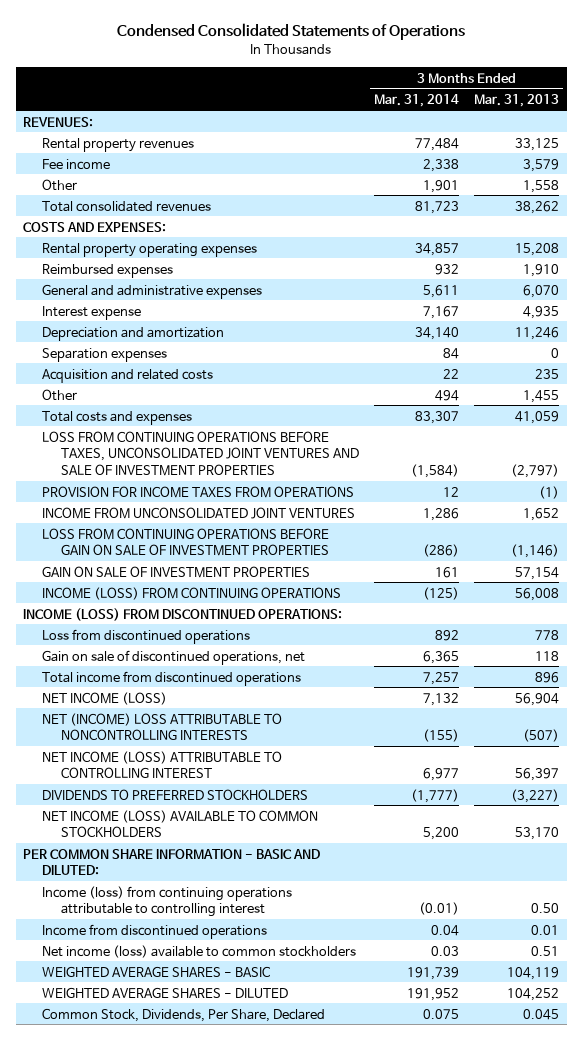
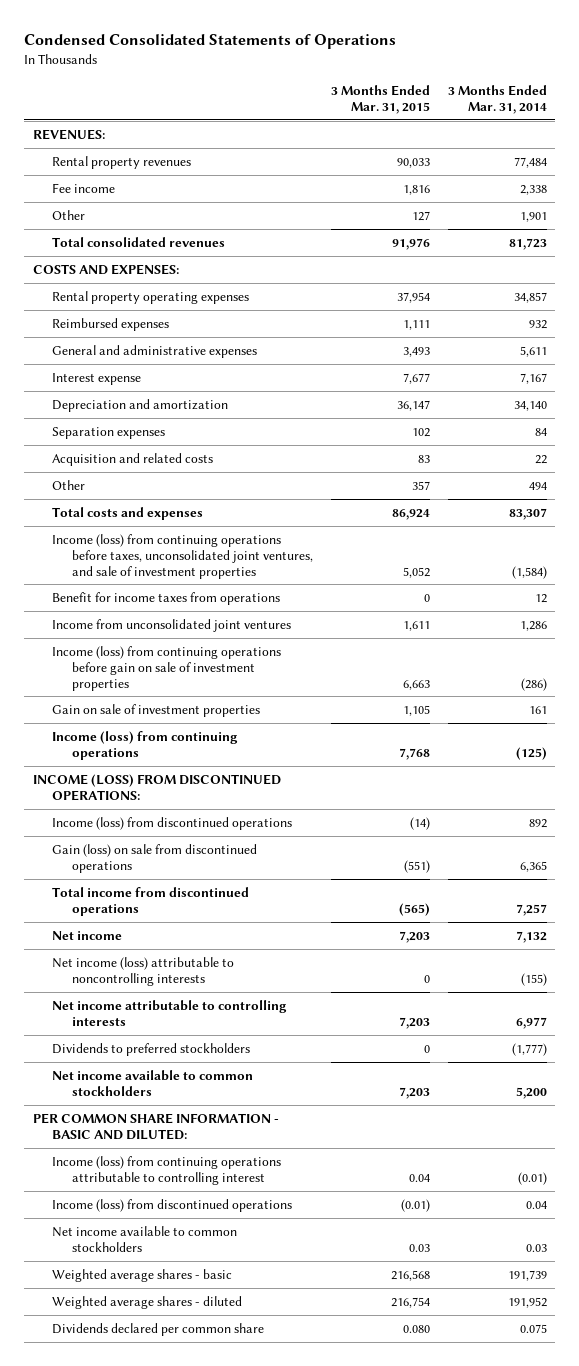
- | 3 Months Ended Mar. 31, 2014 | 3 Months Ended Mar. 31, 2013
+ | 3 Months Ended Mar. 31, 2015 | 3 Months Ended Mar. 31, 2014
- LOSS FROM CONTINUING OPERATIONS BEFORE TAXES, UNCONSOLIDATED JOINT VENTURES AND SALE OF INVESTMENT PROPERTIES | (1,584) | (2,797)
- PROVISION FOR INCOME TAXES FROM OPERATIONS | 12 | (1)
- INCOME FROM UNCONSOLIDATED JOINT VENTURES | 1,286 | 1,652
- LOSS FROM CONTINUING OPERATIONS BEFORE GAIN ON SALE OF INVESTMENT PROPERTIES | (286) | (1,146)
- GAIN ON SALE OF INVESTMENT PROPERTIES | 161 | 57,154
- INCOME (LOSS) FROM CONTINUING OPERATIONS | (125) | 56,008
+ Income (loss) from continuing operations before taxes, unconsolidated joint ventures, and sale of investment properties | 5,052 | (1,584)
+ Benefit for income taxes from operations | 0 | 12
+ Income from unconsolidated joint ventures | 1,611 | 1,286
+ Income (loss) from continuing operations before gain on sale of investment properties | 6,663 | (286)
+ Gain on sale of investment properties | 1,105 | 161
+ Income (loss) from continuing operations | 7,768 | (125)
- Loss from discontinued operations | 892 | 778
- Gain on sale of discontinued operations, net | 6,365 | 118
+ Income (loss) from discontinued operations | (14) | 892
+ Gain (loss) on sale from discontinued operations | (551) | 6,365
- NET INCOME (LOSS) | 7,132 | 56,904
- NET (INCOME) LOSS ATTRIBUTABLE TO NONCONTROLLING INTERESTS | (155) | (507)
- NET INCOME (LOSS) ATTRIBUTABLE TO CONTROLLING INTEREST | 6,977 | 56,397
- DIVIDENDS TO PREFERRED STOCKHOLDERS | (1,777) | (3,227)
- NET INCOME (LOSS) AVAILABLE TO COMMON STOCKHOLDERS | 5,200 | 53,170
+ Net income | 7,203 | 7,132
+ Net income (loss) attributable to noncontrolling interests | 0 | (155)
+ Net income attributable to controlling interests | 7,203 | 6,977
+ Dividends to preferred stockholders | 0 | (1,777)
+ Net income available to common stockholders | 7,203 | 5,200
- Income from discontinued operations | 0.04 | 0.01
- Net income (loss) available to common stockholders | 0.03 | 0.51
- WEIGHTED AVERAGE SHARES - BASIC | 191,739 | 104,119
- WEIGHTED AVERAGE SHARES - DILUTED | 191,952 | 104,252
- Common Stock, Dividends, Per Share, Declared | 0.075 | 0.045
+ Income (loss) from discontinued operations | (0.01) | 0.04
+ Net income available to common stockholders | 0.03 | 0.03
+ Weighted average shares - basic | 216,568 | 191,739
+ Weighted average shares - diluted | 216,754 | 191,952
+ Dividends declared per common share | 0.080 | 0.075

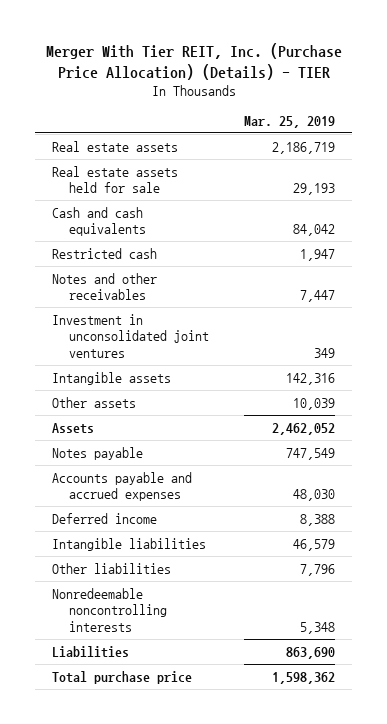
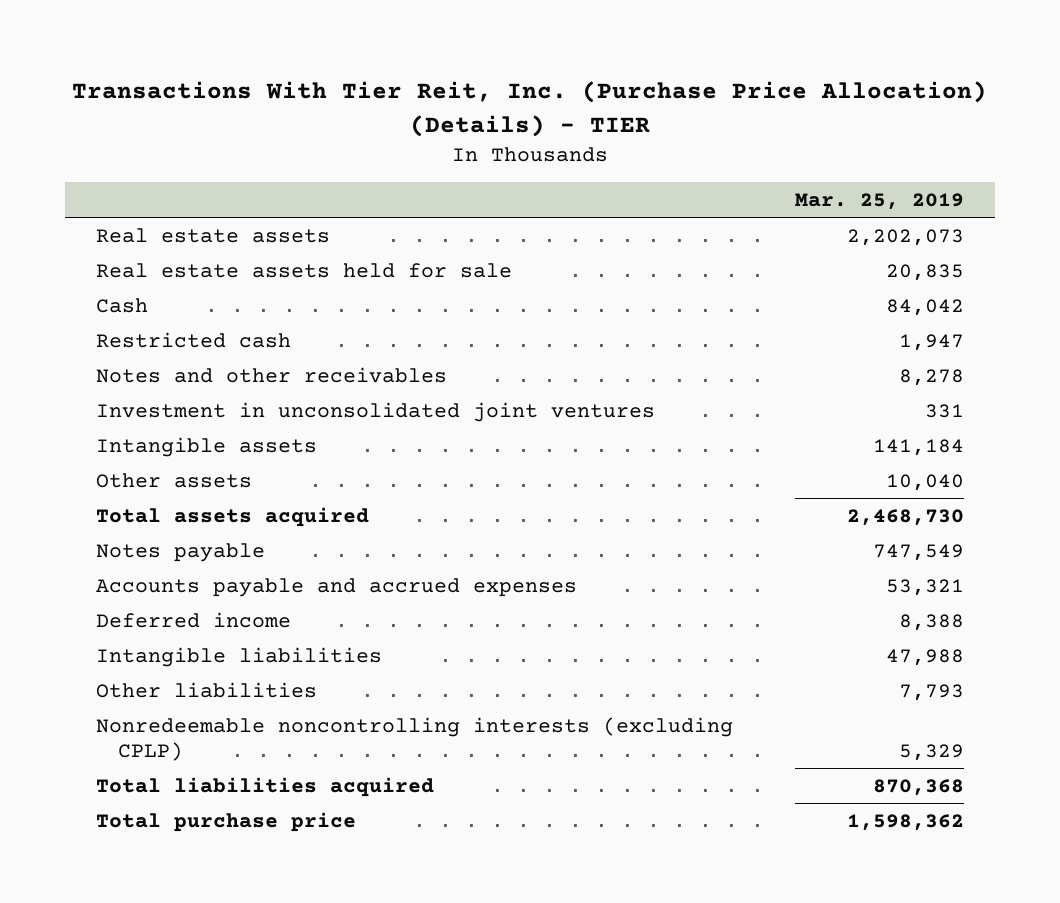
- Merger With Tier REIT, Inc. (Purchase Price Allocation) (Details) - TIER
+ Transactions With Tier Reit, Inc. (Purchase Price Allocation) (Details) - TIER
- Real estate assets | 2,186,719
- Real estate assets held for sale | 29,193
- Cash and cash equivalents | 84,042
+ Real estate assets | 2,202,073
+ Real estate assets held for sale | 20,835
+ Cash | 84,042
- Notes and other receivables | 7,447
- Investment in unconsolidated joint ventures | 349
- Intangible assets | 142,316
- Other assets | 10,039
- Assets | 2,462,052
+ Notes and other receivables | 8,278
+ Investment in unconsolidated joint ventures | 331
+ Intangible assets | 141,184
+ Other assets | 10,040
+ Total assets acquired | 2,468,730
- Accounts payable and accrued expenses | 48,030
+ Accounts payable and accrued expenses | 53,321
- Intangible liabilities | 46,579
- Other liabilities | 7,796
- Nonredeemable noncontrolling interests | 5,348
- Liabilities | 863,690
+ Intangible liabilities | 47,988
+ Other liabilities | 7,793
+ Nonredeemable noncontrolling interests (excluding CPLP) | 5,329
+ Total liabilities acquired | 870,368

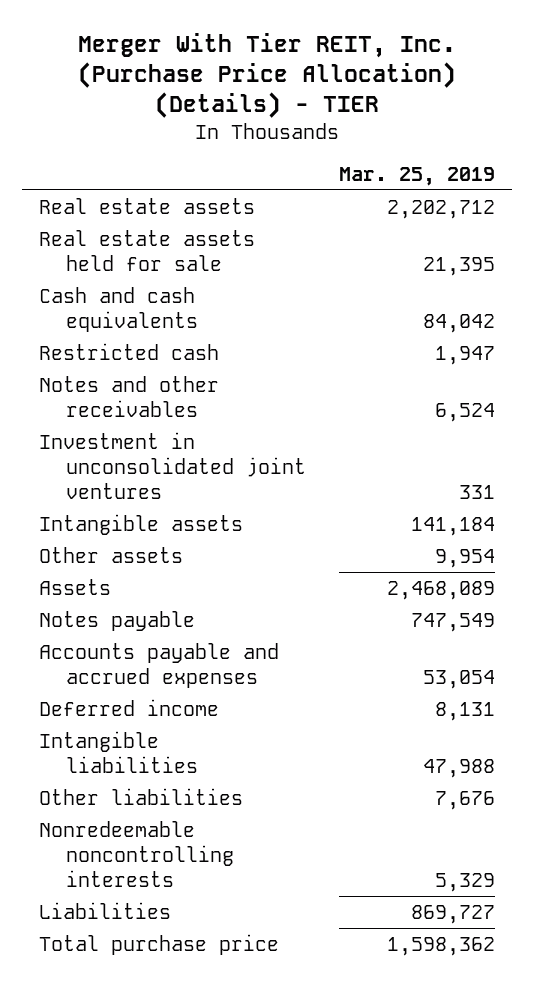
- Transactions With Tier Reit, Inc. (Purchase Price Allocation) (Details) - TIER
+ Merger With Tier REIT, Inc. (Purchase Price Allocation) (Details) - TIER
- Real estate assets | 2,202,073
- Real estate assets held for sale | 20,835
- Cash | 84,042
+ Real estate assets | 2,202,712
+ Real estate assets held for sale | 21,395
+ Cash and cash equivalents | 84,042
- Notes and other receivables | 8,278
+ Notes and other receivables | 6,524
- Other assets | 10,040
- Total assets acquired | 2,468,730
+ Other assets | 9,954
+ Assets | 2,468,089
- Accounts payable and accrued expenses | 53,321
- Deferred income | 8,388
+ Accounts payable and accrued expenses | 53,054
+ Deferred income | 8,131
- Other liabilities | 7,793
- Nonredeemable noncontrolling interests (excluding CPLP) | 5,329
- Total liabilities acquired | 870,368
+ Other liabilities | 7,676
+ Nonredeemable noncontrolling interests | 5,329
+ Liabilities | 869,727

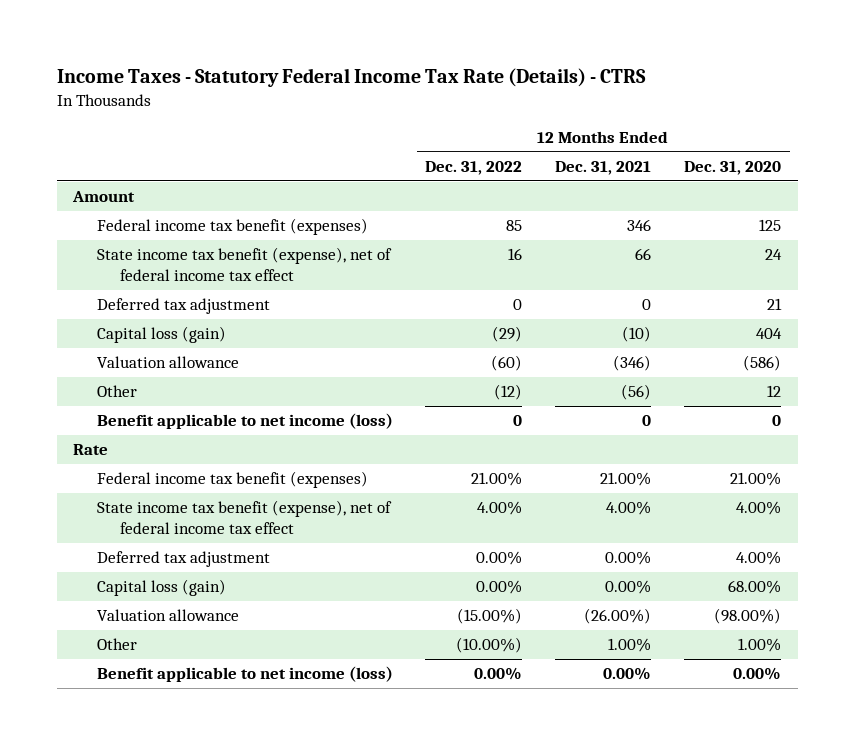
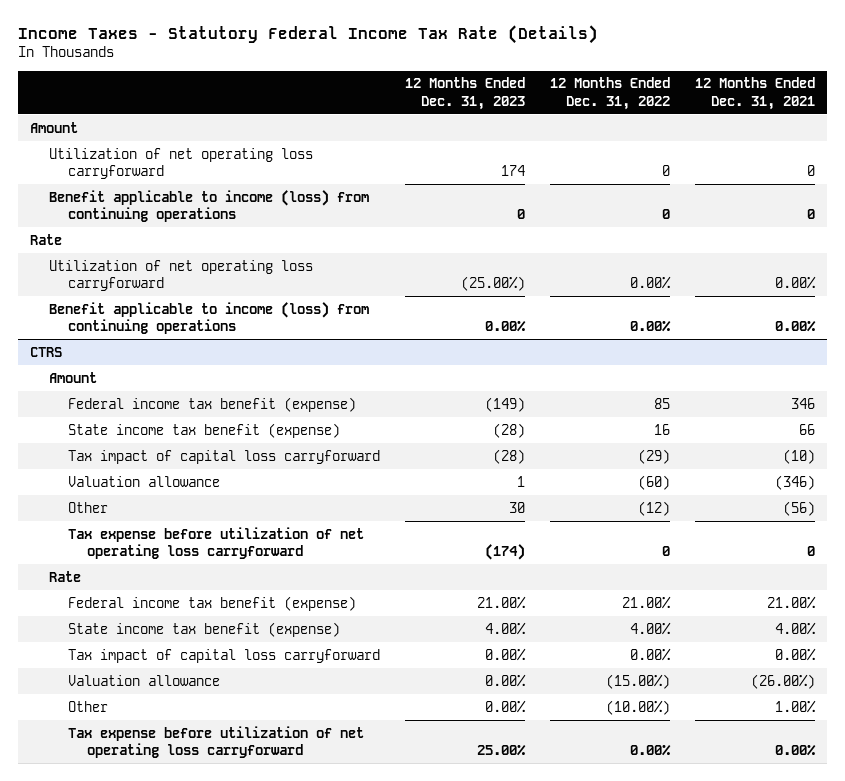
- Income Taxes - Statutory Federal Income Tax Rate (Details) - CTRS
+ Income Taxes - Statutory Federal Income Tax Rate (Details)
- | 12 Months Ended Dec. 31, 2022 | 12 Months Ended Dec. 31, 2021 | 12 Months Ended Dec. 31, 2020
+ | 12 Months Ended Dec. 31, 2023 | 12 Months Ended Dec. 31, 2022 | 12 Months Ended Dec. 31, 2021
- Federal income tax benefit (expenses) | 85 | 346 | 125
- State income tax benefit (expense), net of federal income tax effect | 16 | 66 | 24
- Deferred tax adjustment | 0 | 0 | 21
- Capital loss (gain) | (29) | (10) | 404
+ Utilization of net operating loss carryforward | 174 | 0 | 0
+ Benefit applicable to income (loss) from continuing operations | 0 | 0 | 0
+ Rate
+ Utilization of net operating loss carryforward | (25.00%) | 0.00% | 0.00%
+ Benefit applicable to income (loss) from continuing operations | 0.00% | 0.00% | 0.00%
+ CTRS
+ Amount
+ Federal income tax benefit (expense) | (149) | 85 | 346
+ State income tax benefit (expense) | (28) | 16 | 66
+ Tax impact of capital loss carryforward | (28) | (29) | (10)
- Benefit applicable to net income (loss) | 0 | 0 | 0
+ Tax expense before utilization of net operating loss carryforward | (174) | 0 | 0
- Federal income tax benefit (expenses) | 21.00% | 21.00% | 21.00%
- State income tax benefit (expense), net of federal income tax effect | 4.00% | 4.00% | 4.00%
- Deferred tax adjustment | 0.00% | 0.00% | 4.00%
- Capital loss (gain) | 0.00% | 0.00% | 68.00%
+ Federal income tax benefit (expense) | 21.00% | 21.00% | 21.00%
+ State income tax benefit (expense) | 4.00% | 4.00% | 4.00%
+ Tax impact of capital loss carryforward | 0.00% | 0.00% | 0.00%
- Benefit applicable to net income (loss) | 0.00% | 0.00% | 0.00%
+ Tax expense before utilization of net operating loss carryforward | 25.00% | 0.00% | 0.00%

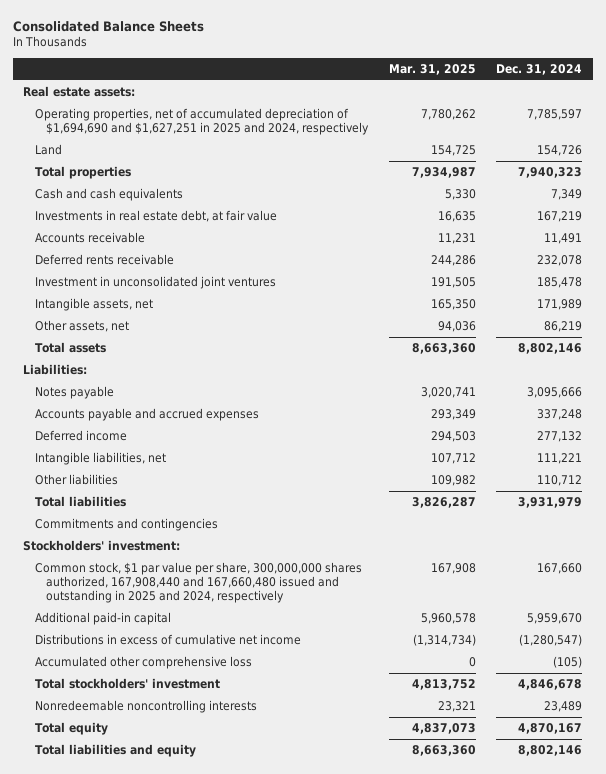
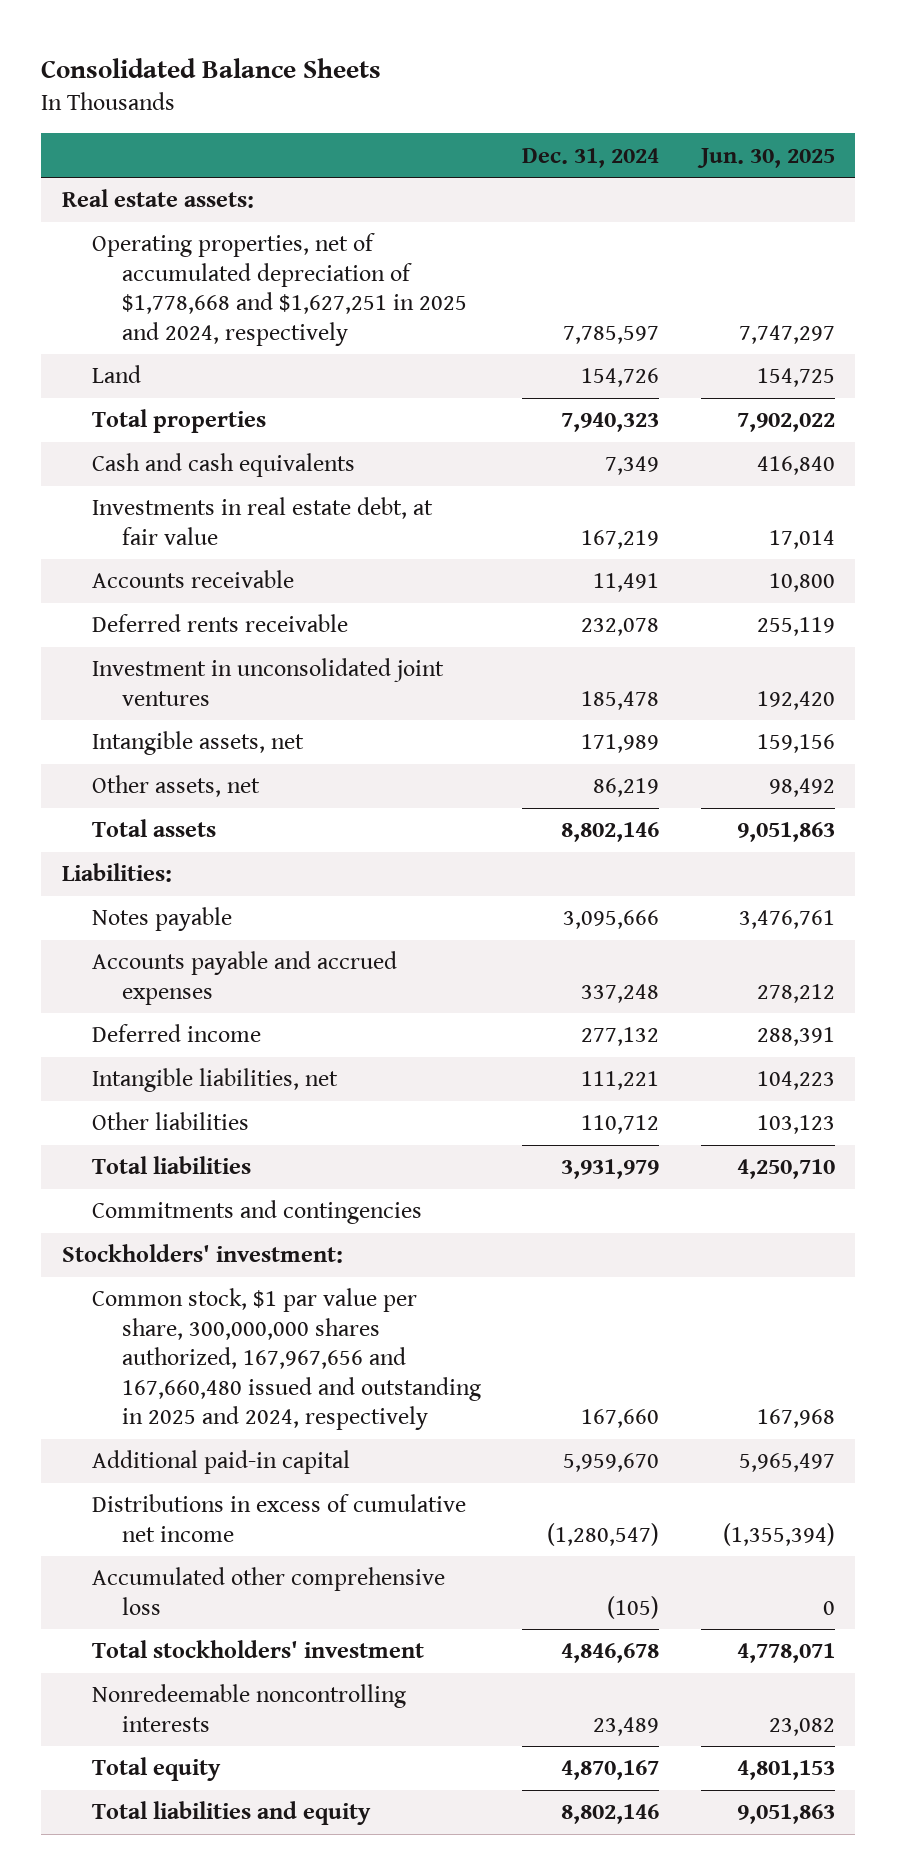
- | Mar. 31, 2025 | Dec. 31, 2024
+ | Dec. 31, 2024 | Jun. 30, 2025
- Operating properties, net of accumulated depreciation of $1,694,690 and $1,627,251 in 2025 and 2024, respectively | 7,780,262 | 7,785,597
+ Operating properties, net of accumulated depreciation of $1,778,668 and $1,627,251 in 2025 and 2024, respectively | 7,785,597 | 7,747,297
- Common stock, $1 par value per share, 300,000,000 shares authorized, 167,908,440 and 167,660,480 issued and outstanding in 2025 and 2024, respectively | 167,908 | 167,660
+ Common stock, $1 par value per share, 300,000,000 shares authorized, 167,967,656 and 167,660,480 issued and outstanding in 2025 and 2024, respectively | 167,660 | 167,968

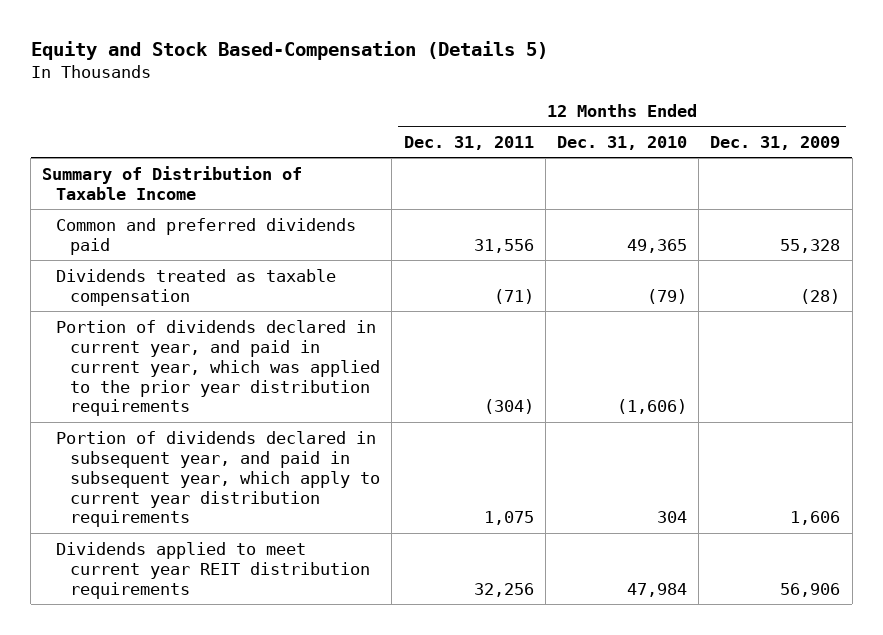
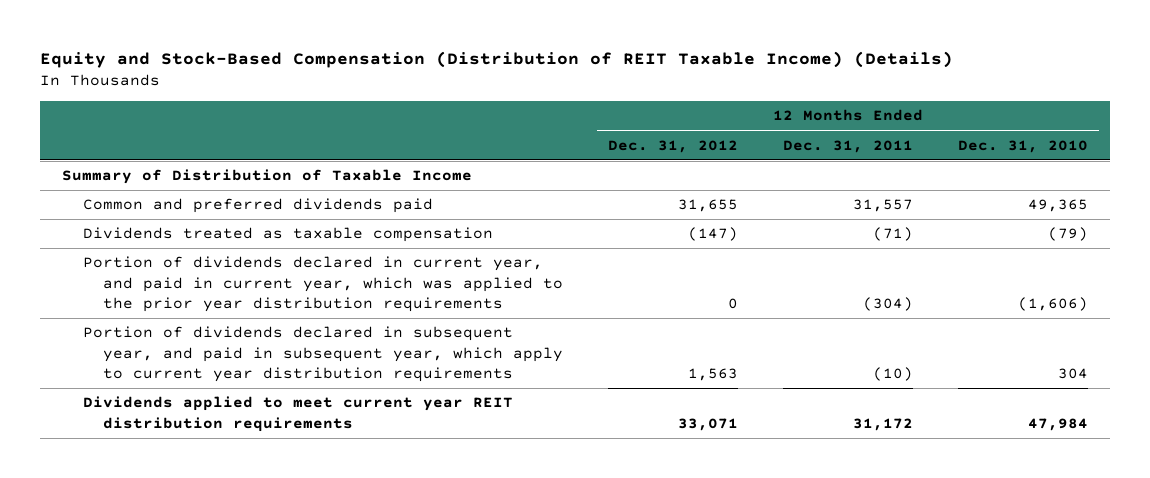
- Equity and Stock Based-Compensation (Details 5)
+ Equity and Stock-Based Compensation (Distribution of REIT Taxable Income) (Details)
- | 12 Months Ended Dec. 31, 2011 | 12 Months Ended Dec. 31, 2010 | 12 Months Ended Dec. 31, 2009
+ | 12 Months Ended Dec. 31, 2012 | 12 Months Ended Dec. 31, 2011 | 12 Months Ended Dec. 31, 2010
- Common and preferred dividends paid | 31,556 | 49,365 | 55,328
+ Common and preferred dividends paid | 31,655 | 31,557 | 49,365
- Portion of dividends declared in subsequent year, and paid in subsequent year, which apply to current year distribution requirements | 1,075 | 304 | 1,606
- Dividends applied to meet current year REIT distribution requirements | 32,256 | 47,984 | 56,906
+ Portion of dividends declared in subsequent year, and paid in subsequent year, which apply to current year distribution requirements | 1,563 | (10) | 304
+ Dividends applied to meet current year REIT distribution requirements | 33,071 | 31,172 | 47,984

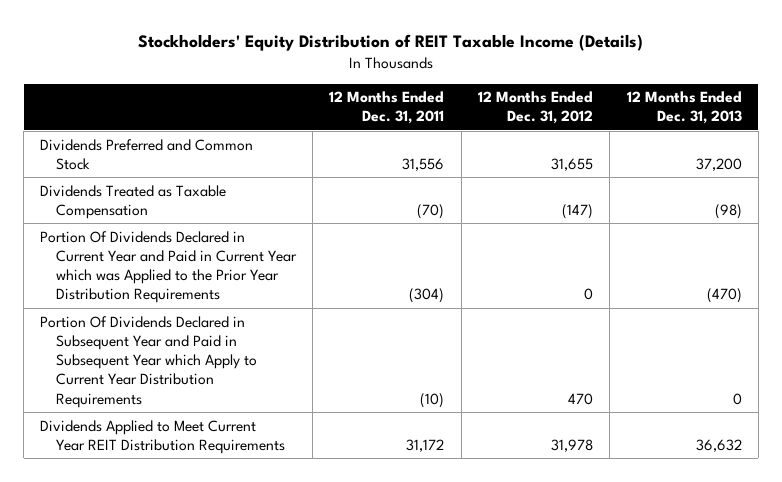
- Equity and Stock-Based Compensation (Distribution of REIT Taxable Income) (Details)
+ Stockholders' Equity Distribution of REIT Taxable Income (Details)
- | 12 Months Ended Dec. 31, 2012 | 12 Months Ended Dec. 31, 2011 | 12 Months Ended Dec. 31, 2010
+ | 12 Months Ended Dec. 31, 2011 | 12 Months Ended Dec. 31, 2012 | 12 Months Ended Dec. 31, 2013
- Summary of Distribution of Taxable Income
- Common and preferred dividends paid | 31,655 | 31,557 | 49,365
- Dividends treated as taxable compensation | (147) | (71) | (79)
- Portion of dividends declared in current year, and paid in current year, which was applied to the prior year distribution requirements | 0 | (304) | (1,606)
- Portion of dividends declared in subsequent year, and paid in subsequent year, which apply to current year distribution requirements | 1,563 | (10) | 304
- Dividends applied to meet current year REIT distribution requirements | 33,071 | 31,172 | 47,984
+ Dividends Preferred and Common Stock | 31,556 | 31,655 | 37,200
+ Dividends Treated as Taxable Compensation | (70) | (147) | (98)
+ Portion Of Dividends Declared in Current Year and Paid in Current Year which was Applied to the Prior Year Distribution Requirements | (304) | 0 | (470)
+ Portion Of Dividends Declared in Subsequent Year and Paid in Subsequent Year which Apply to Current Year Distribution Requirements | (10) | 470 | 0
+ Dividends Applied to Meet Current Year REIT Distribution Requirements | 31,172 | 31,978 | 36,632

